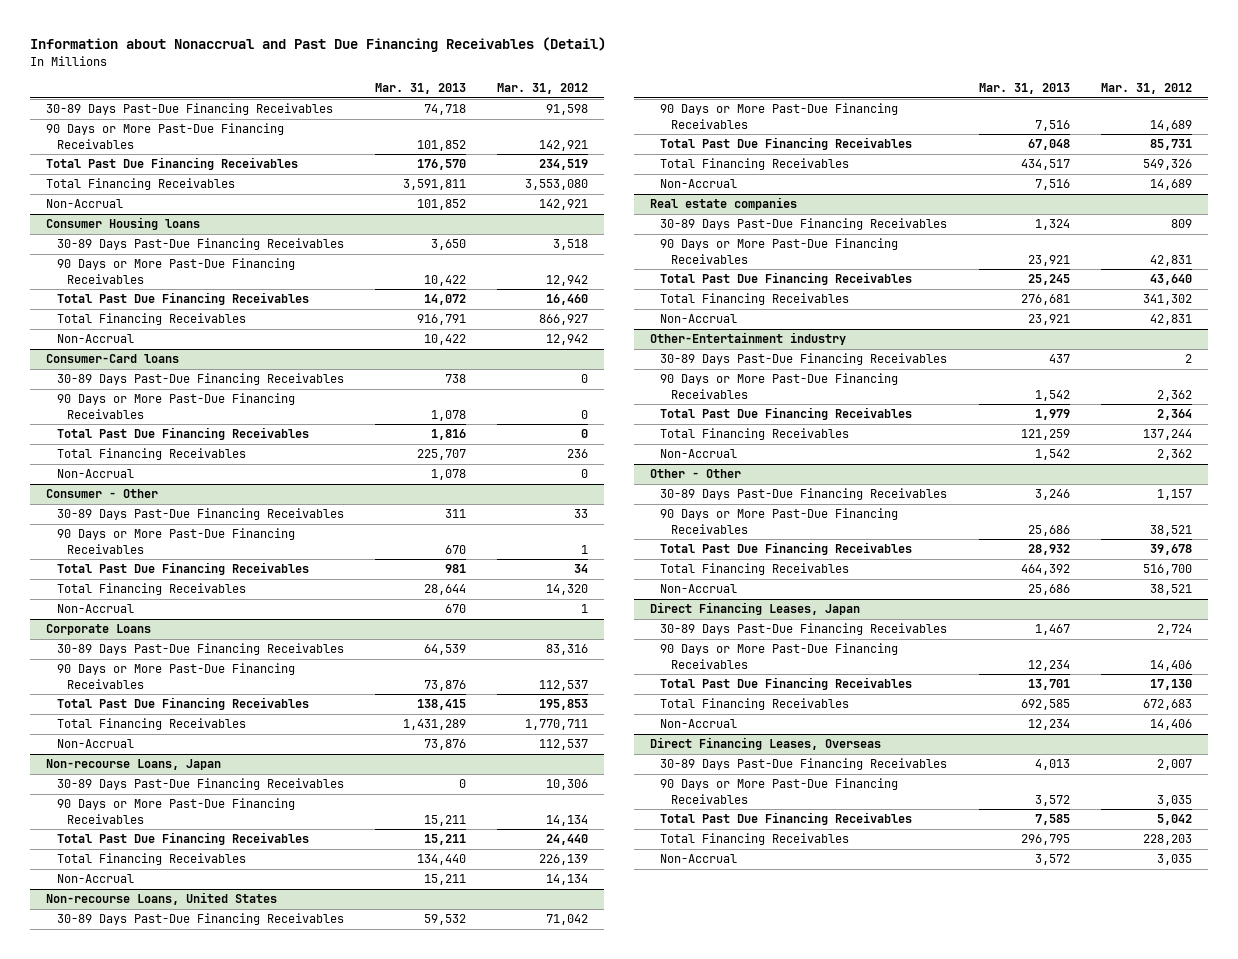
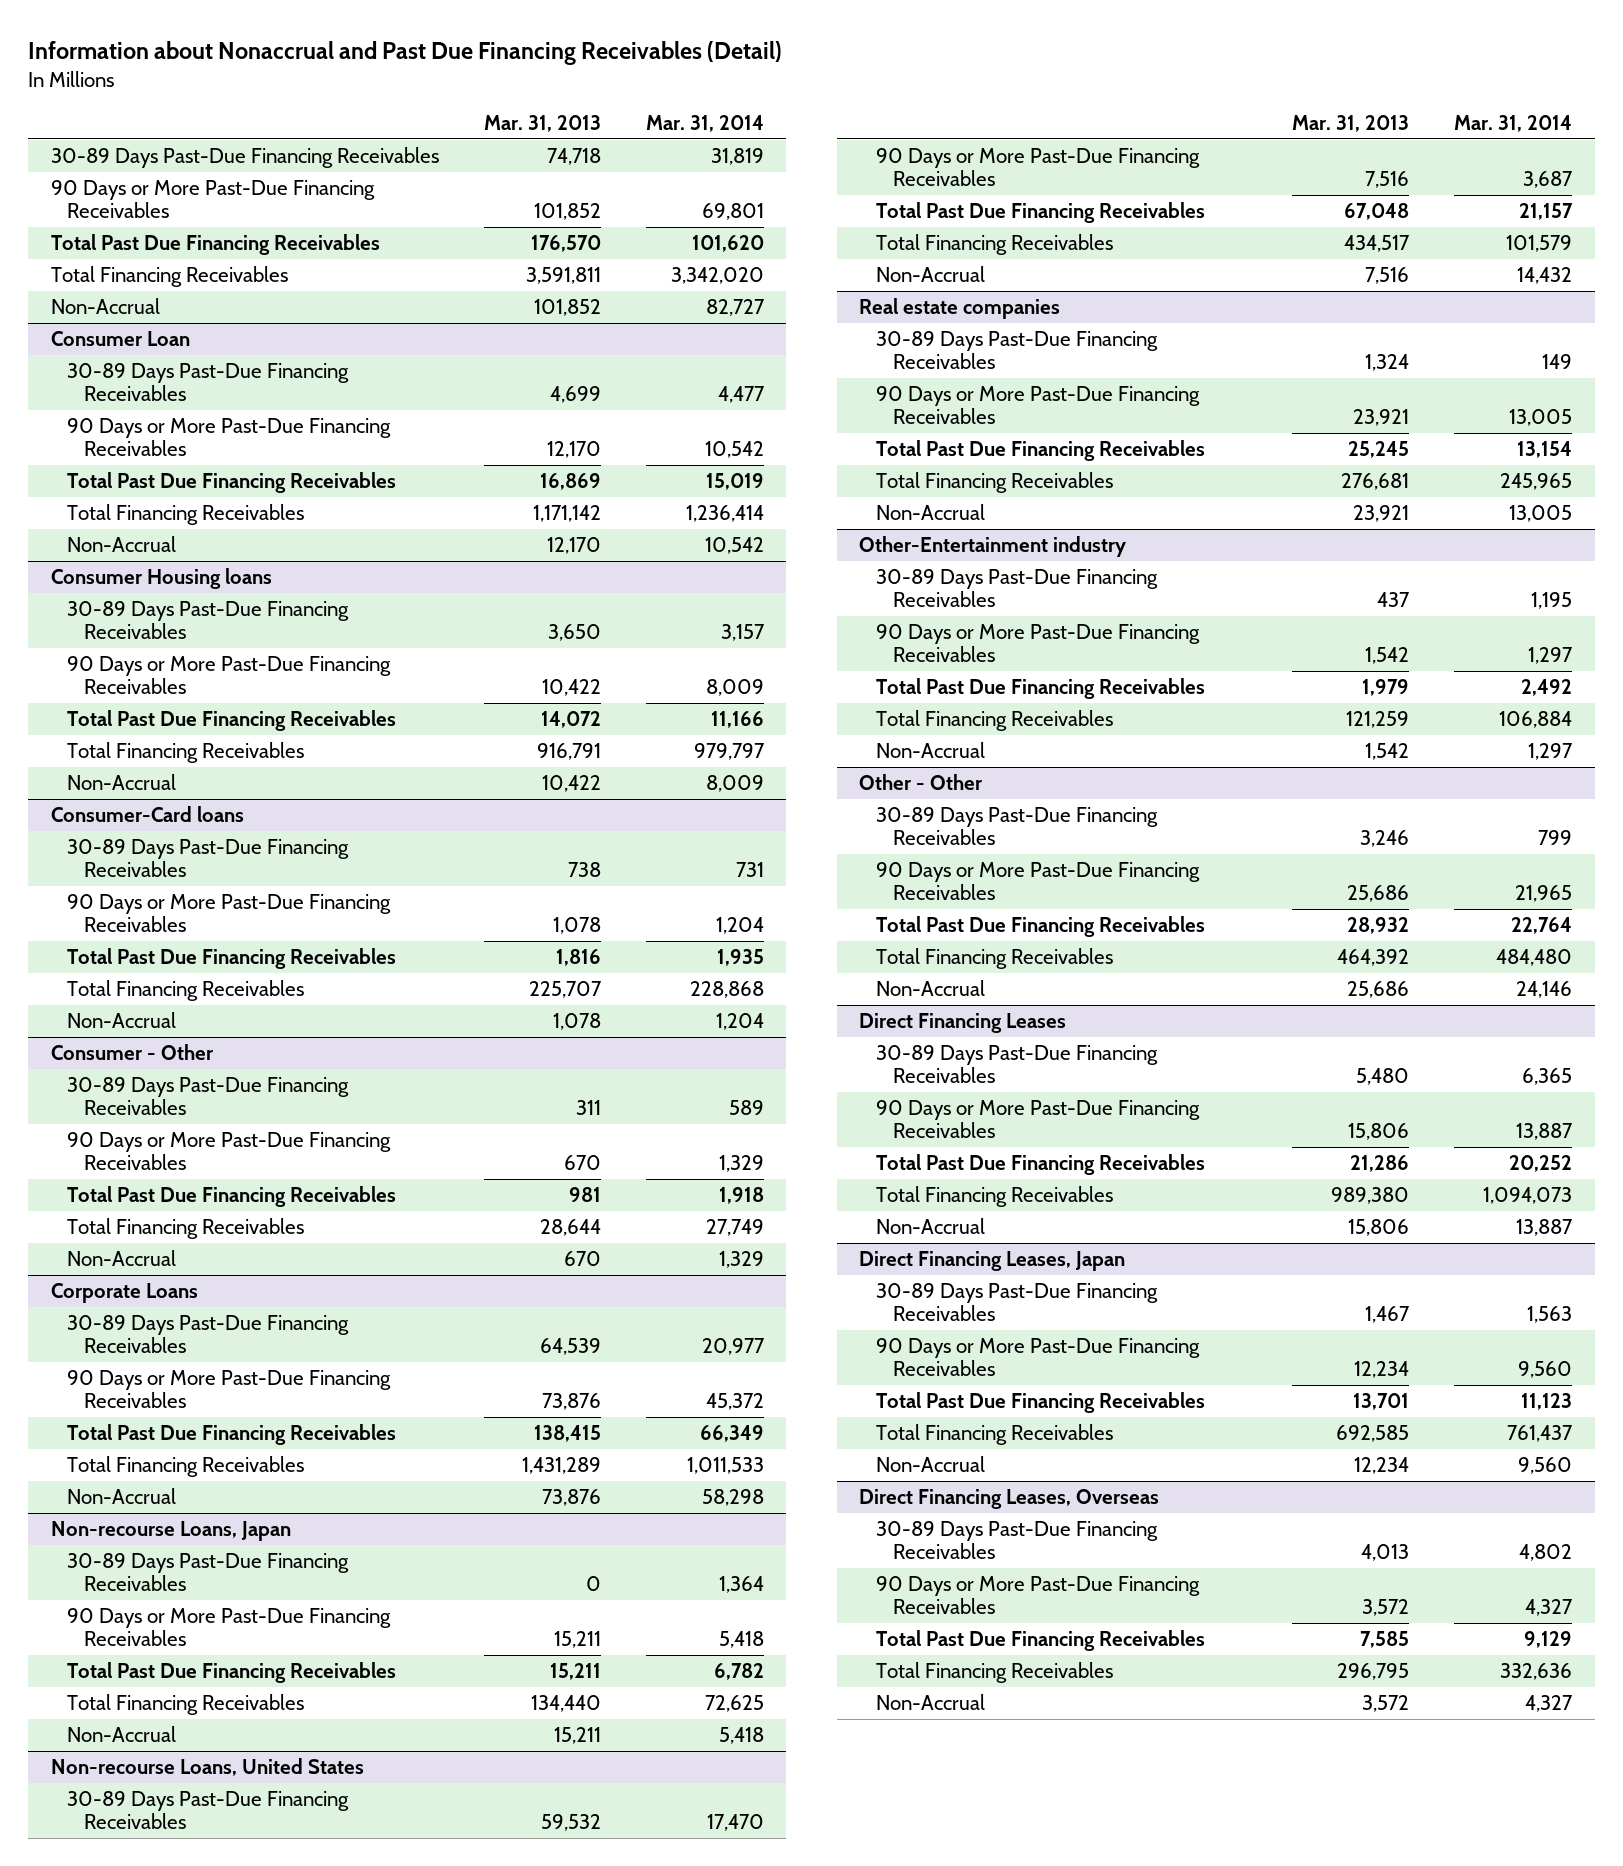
- | Mar. 31, 2013 | Mar. 31, 2012
+ | Mar. 31, 2013 | Mar. 31, 2014
+ Consumer Loan
+ 30-89 Days Past-Due Financing Receivables | 4,699 | 4,477
+ 90 Days or More Past-Due Financing Receivables | 12,170 | 10,542
+ Total Past Due Financing Receivables | 16,869 | 15,019
+ Total Financing Receivables | 1,171,142 | 1,236,414
+ Non-Accrual | 12,170 | 10,542
+ Direct Financing Leases
+ 30-89 Days Past-Due Financing Receivables | 5,480 | 6,365
+ 90 Days or More Past-Due Financing Receivables | 15,806 | 13,887
+ Total Past Due Financing Receivables | 21,286 | 20,252
+ Total Financing Receivables | 989,380 | 1,094,073
+ Non-Accrual | 15,806 | 13,887

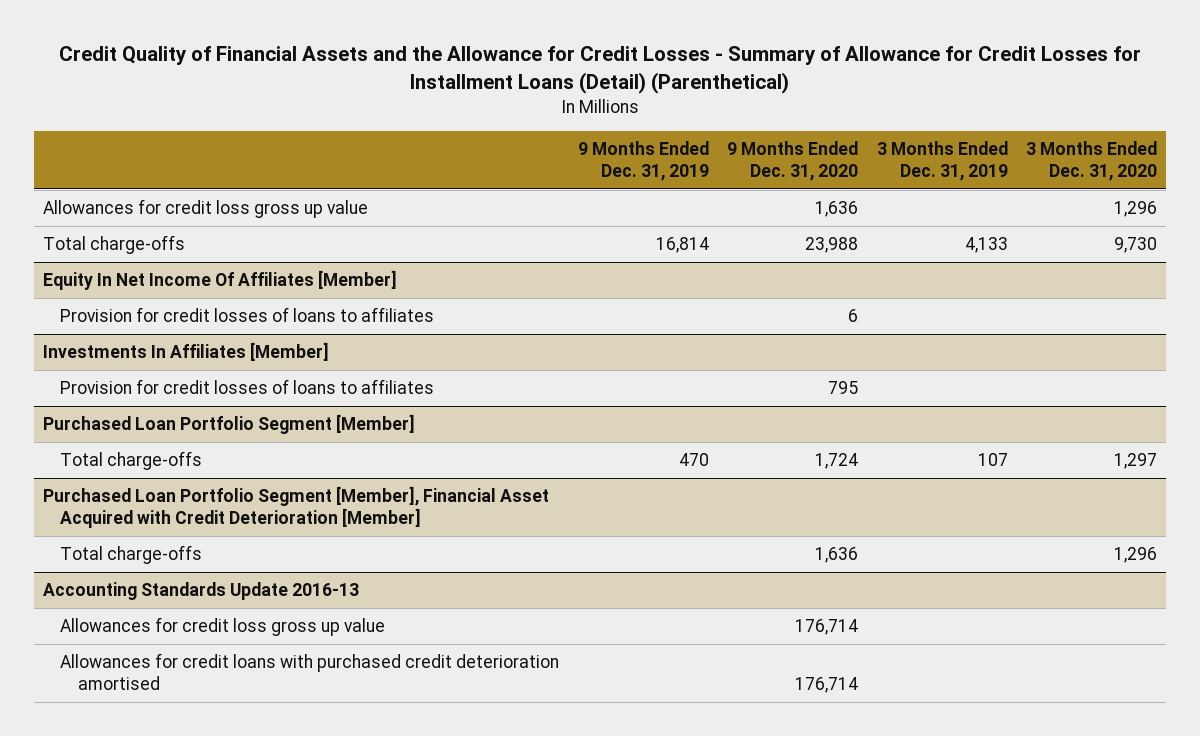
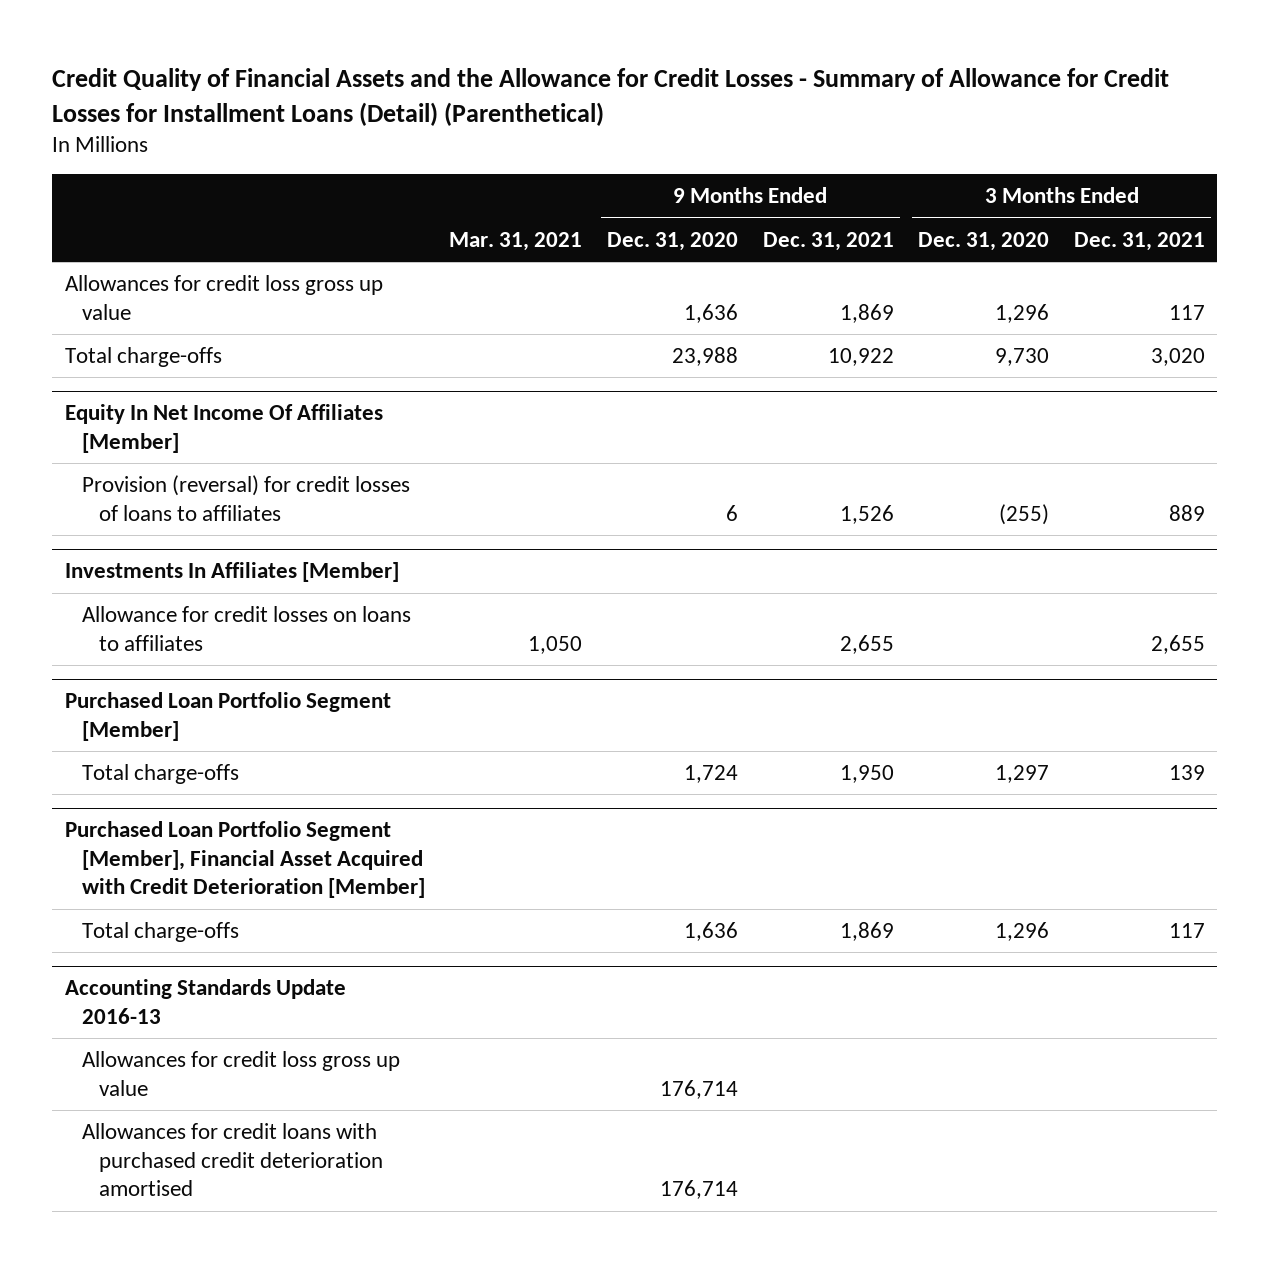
- | 9 Months Ended Dec. 31, 2019 | 9 Months Ended Dec. 31, 2020 | 3 Months Ended Dec. 31, 2019 | 3 Months Ended Dec. 31, 2020
+ | Mar. 31, 2021 | 9 Months Ended Dec. 31, 2020 | 9 Months Ended Dec. 31, 2021 | 3 Months Ended Dec. 31, 2020 | 3 Months Ended Dec. 31, 2021
@ Equity In Net Income Of Affiliates [Member]
- Provision for credit losses of loans to affiliates | | 6 | |
+ Provision (reversal) for credit losses of loans to affiliates | | 6 | 1,526 | (255) | 889
@ Investments In Affiliates [Member]
- Provision for credit losses of loans to affiliates | | 795 | |
+ Allowance for credit losses on loans to affiliates | 1,050 | | 2,655 | | 2,655

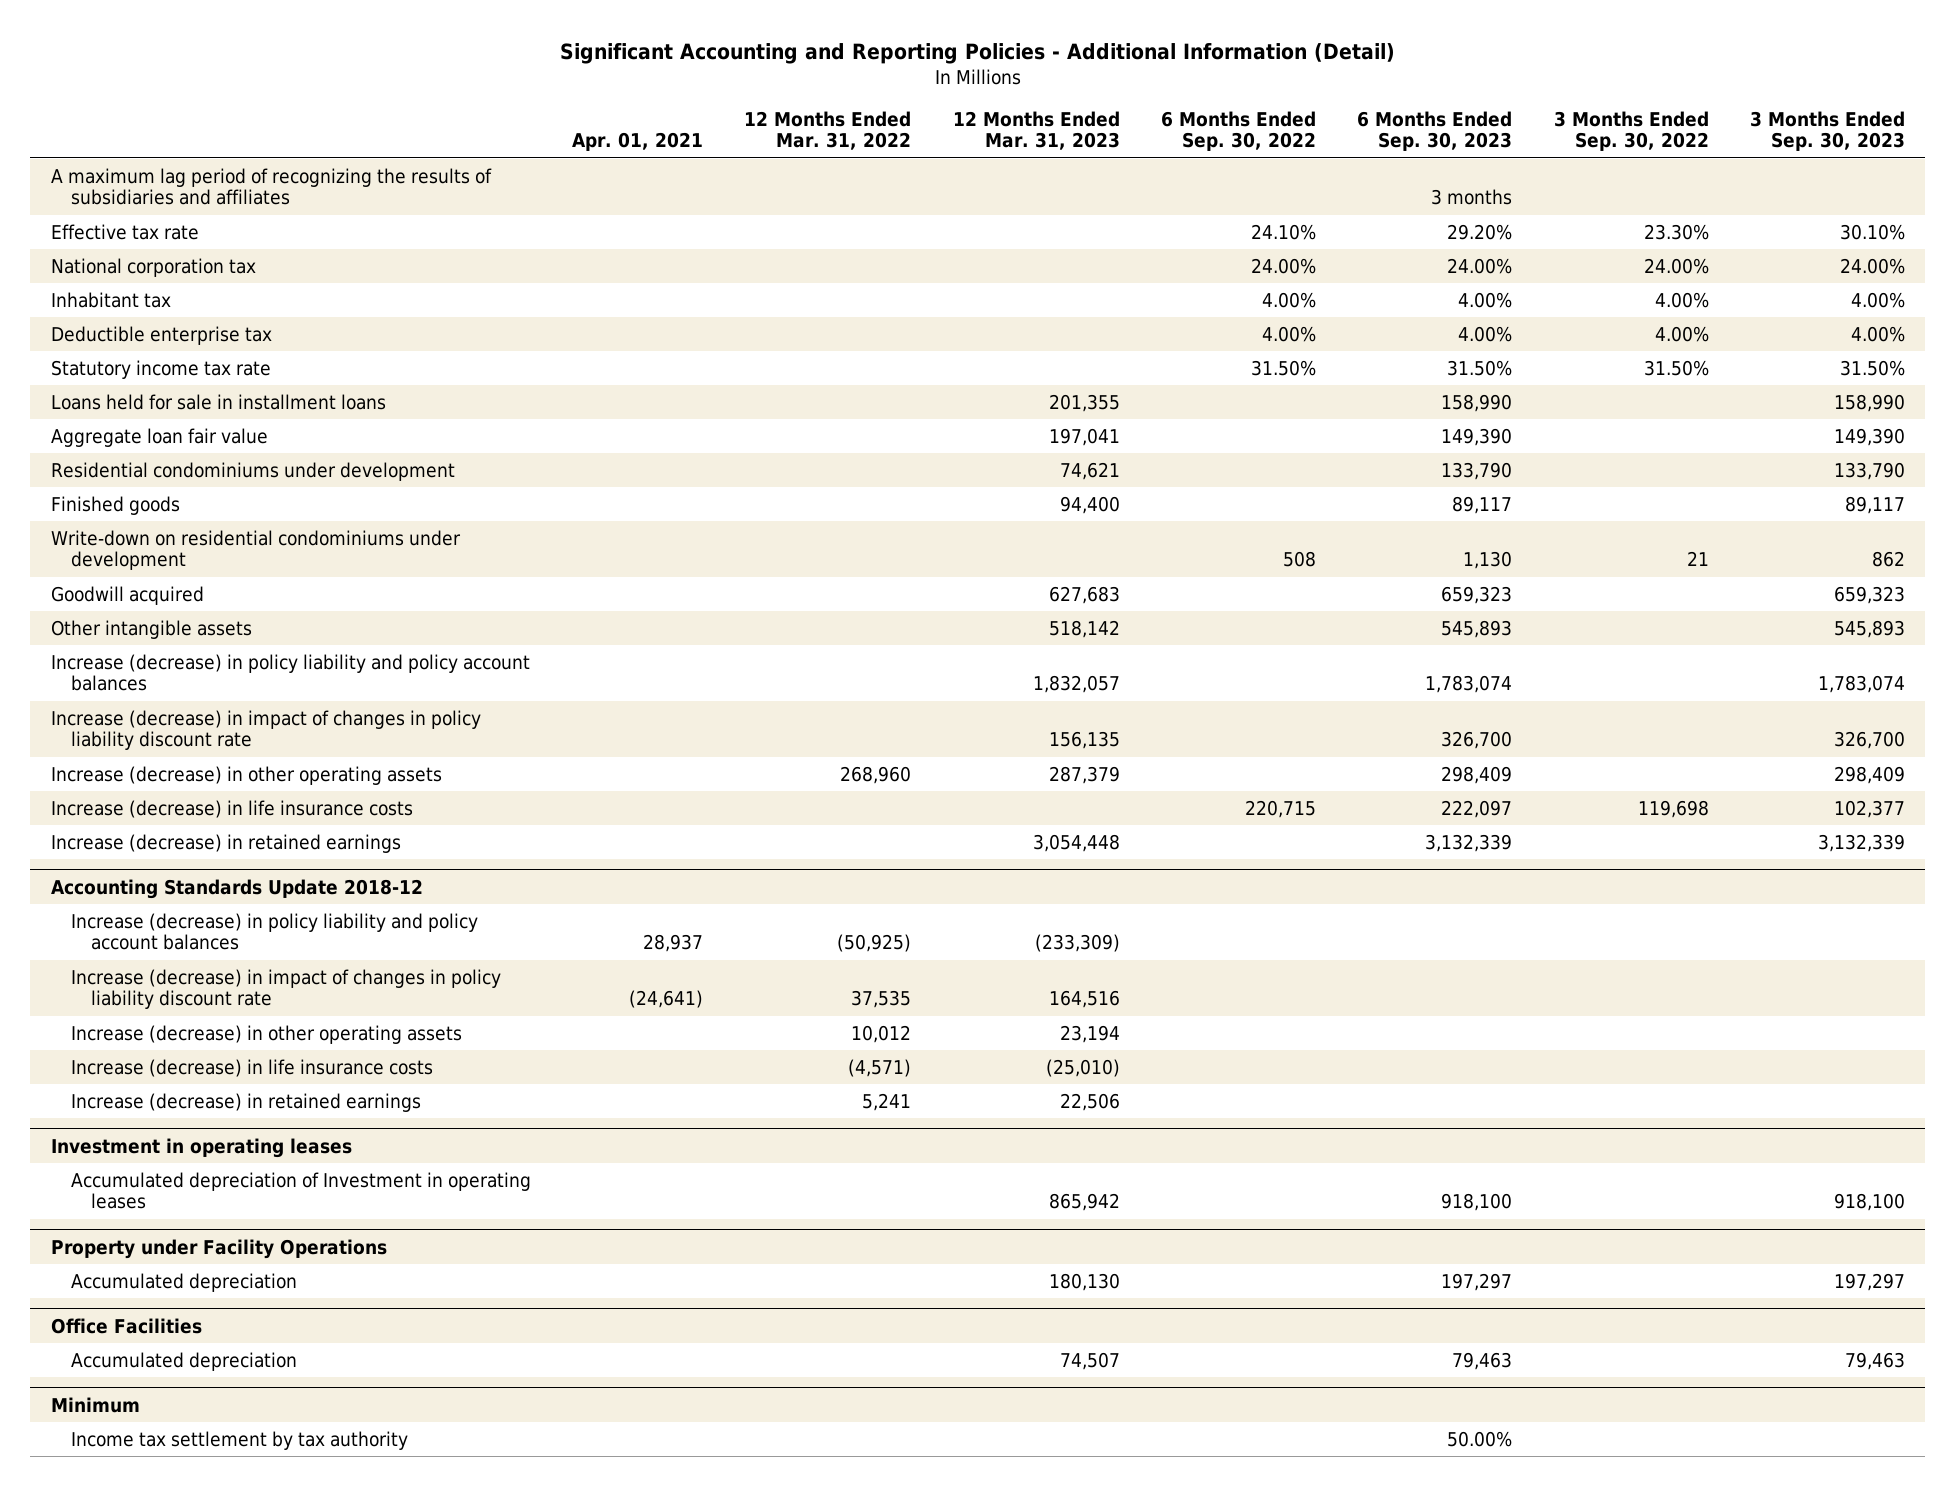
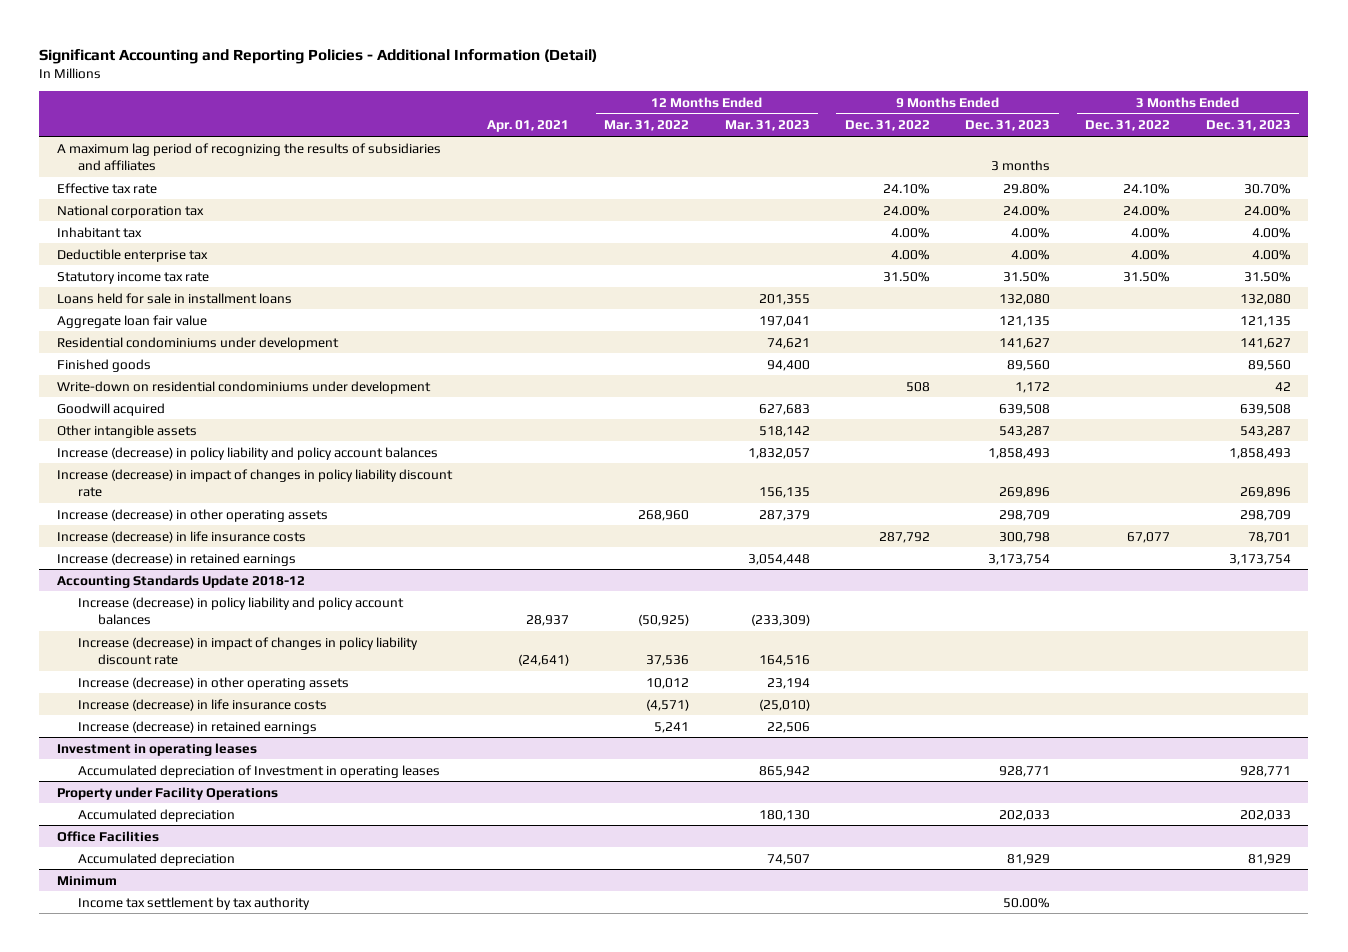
- | Apr. 01, 2021 | 12 Months Ended Mar. 31, 2022 | 12 Months Ended Mar. 31, 2023 | 6 Months Ended Sep. 30, 2022 | 6 Months Ended Sep. 30, 2023 | 3 Months Ended Sep. 30, 2022 | 3 Months Ended Sep. 30, 2023
+ | Apr. 01, 2021 | 12 Months Ended Mar. 31, 2022 | 12 Months Ended Mar. 31, 2023 | 9 Months Ended Dec. 31, 2022 | 9 Months Ended Dec. 31, 2023 | 3 Months Ended Dec. 31, 2022 | 3 Months Ended Dec. 31, 2023
@ Accounting Standards Update 2018-12
- Increase (decrease) in impact of changes in policy liability discount rate | (24,641) | 37,535 | 164,516 | | | |
+ Increase (decrease) in impact of changes in policy liability discount rate | (24,641) | 37,536 | 164,516 | | | |

